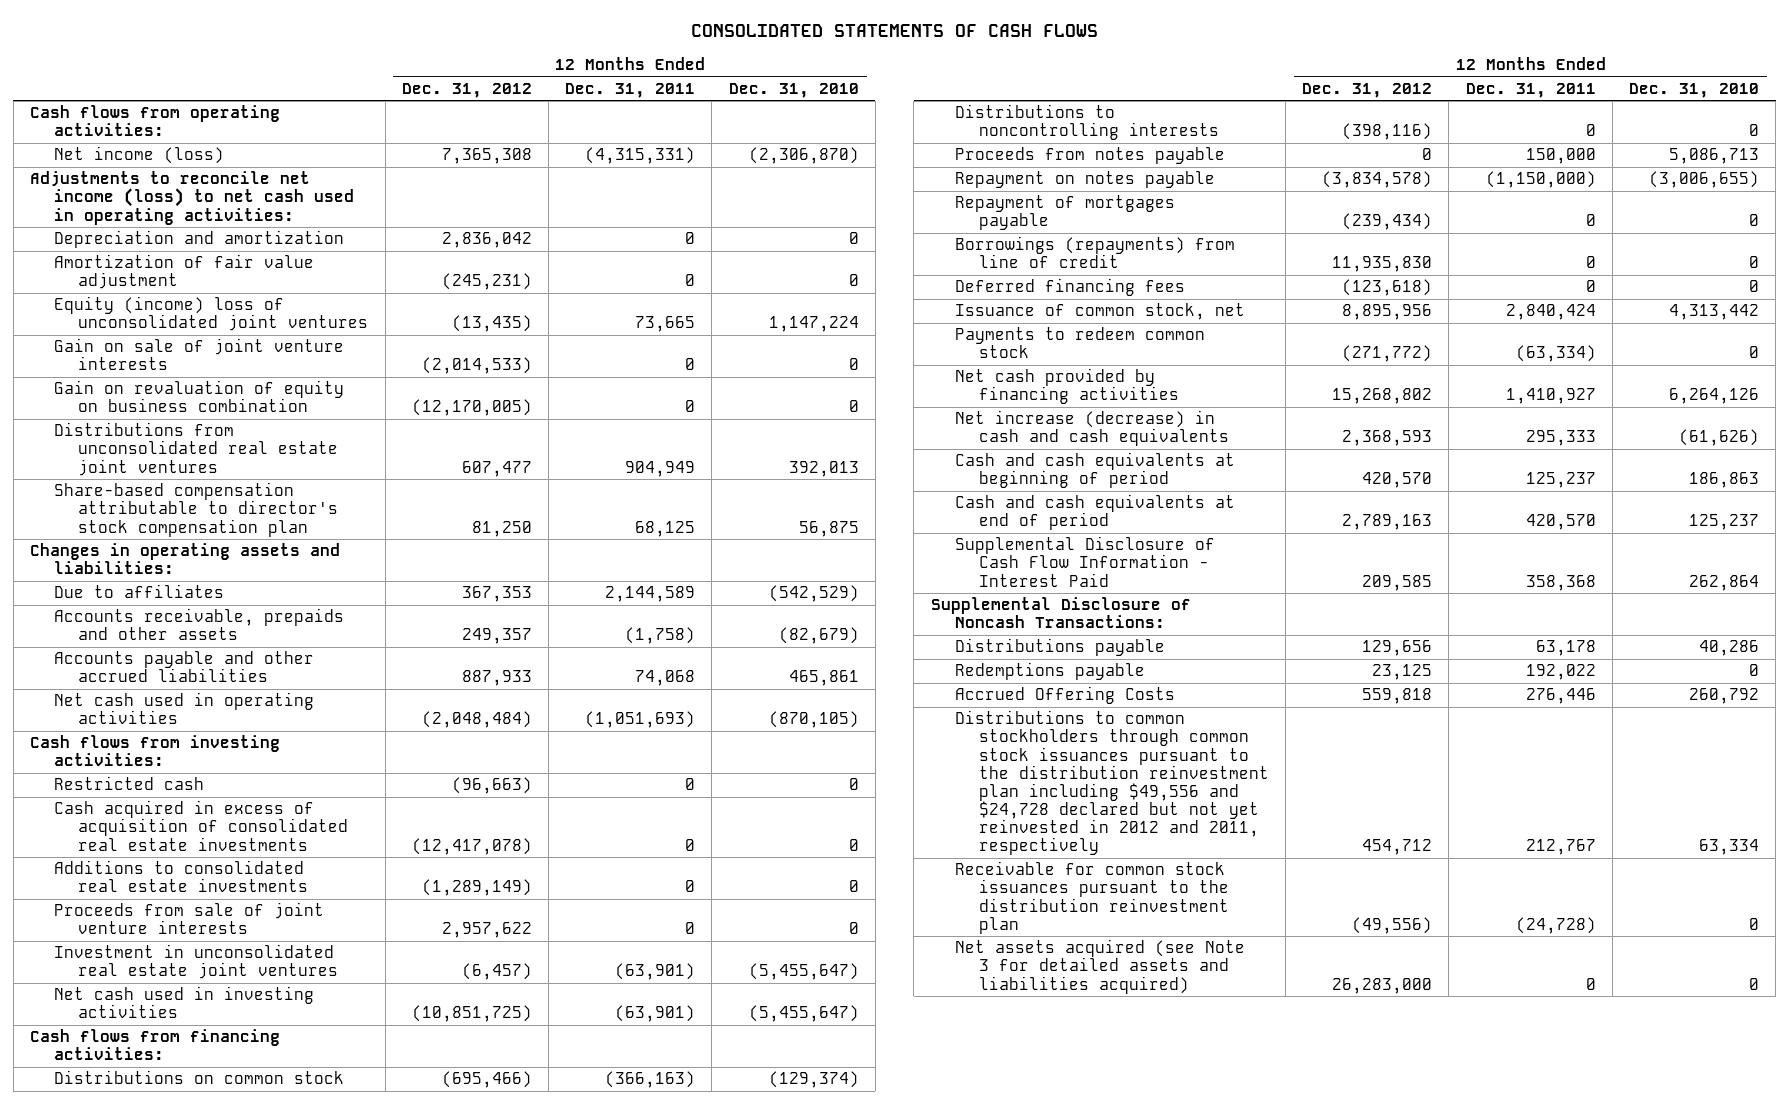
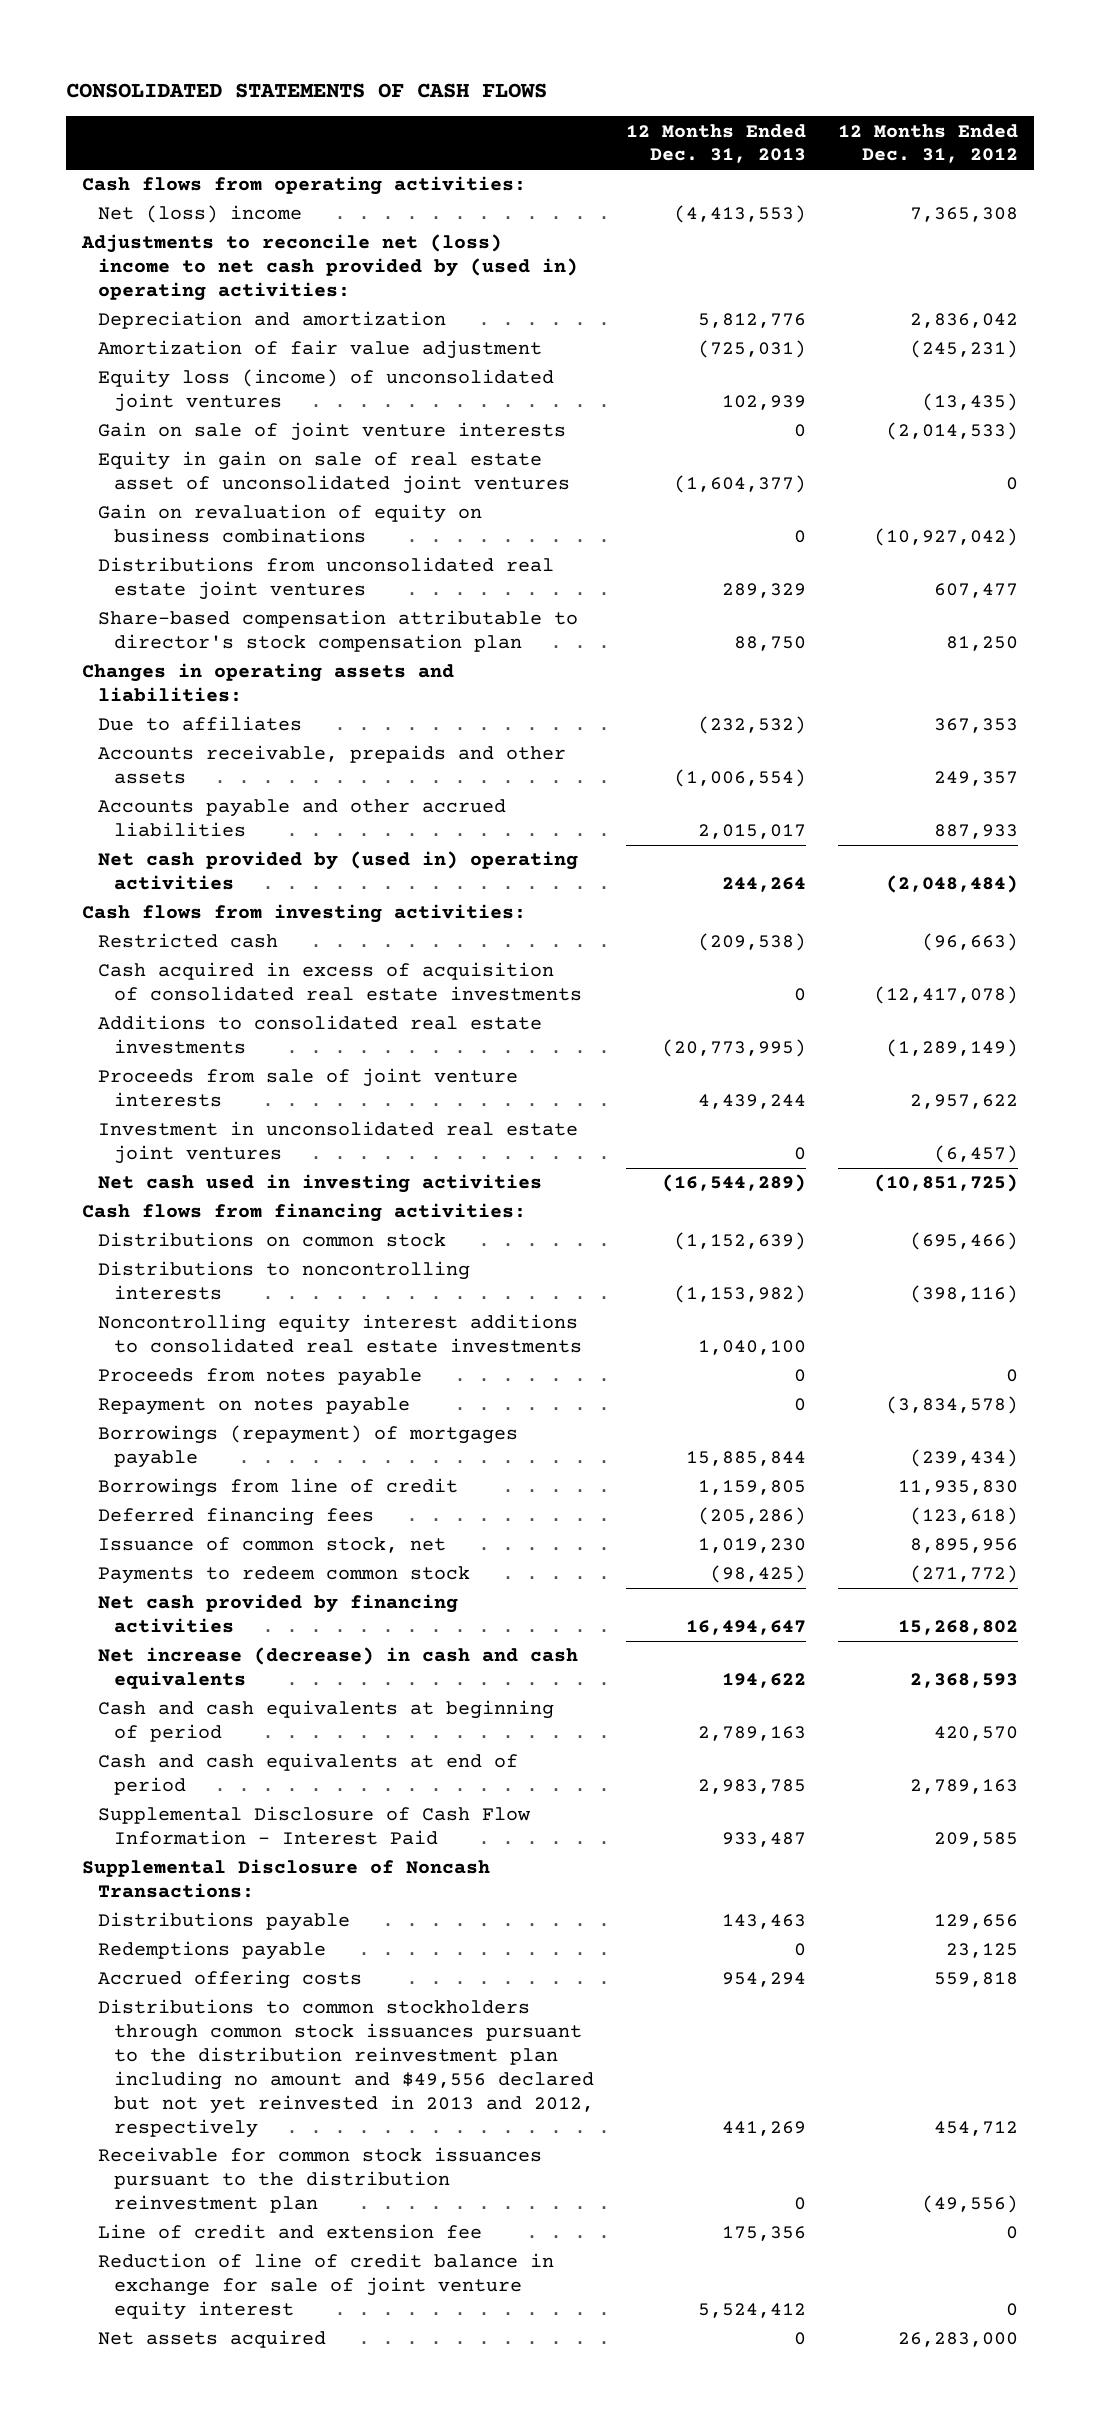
- | 12 Months Ended Dec. 31, 2012 | 12 Months Ended Dec. 31, 2011 | 12 Months Ended Dec. 31, 2010
+ | 12 Months Ended Dec. 31, 2013 | 12 Months Ended Dec. 31, 2012
- Net income (loss) | 7,365,308 | (4,315,331) | (2,306,870)
- Adjustments to reconcile net income (loss) to net cash used in operating activities:
+ Net (loss) income | (4,413,553) | 7,365,308
+ Adjustments to reconcile net (loss) income to net cash provided by (used in) operating activities:
- Equity (income) loss of unconsolidated joint ventures | (13,435) | 73,665 | 1,147,224
+ Equity loss (income) of unconsolidated joint ventures | 102,939 | (13,435)
- Gain on revaluation of equity on business combination | (12,170,005) | 0 | 0
+ Equity in gain on sale of real estate asset of unconsolidated joint ventures | (1,604,377) | 0
+ Gain on revaluation of equity on business combinations | 0 | (10,927,042)
- Net cash used in operating activities | (2,048,484) | (1,051,693) | (870,105)
+ Net cash provided by (used in) operating activities | 244,264 | (2,048,484)
+ Noncontrolling equity interest additions to consolidated real estate investments | 1,040,100 |
- Repayment of mortgages payable | (239,434) | 0 | 0
- Borrowings (repayments) from line of credit | 11,935,830 | 0 | 0
+ Borrowings (repayment) of mortgages payable | 15,885,844 | (239,434)
+ Borrowings from line of credit | 1,159,805 | 11,935,830
- Accrued Offering Costs | 559,818 | 276,446 | 260,792
- Distributions to common stockholders through common stock issuances pursuant to the distribution reinvestment plan including $49,556 and $24,728 declared but not yet reinvested in 2012 and 2011, respectively | 454,712 | 212,767 | 63,334
+ Accrued offering costs | 954,294 | 559,818
+ Distributions to common stockholders through common stock issuances pursuant to the distribution reinvestment plan including no amount and $49,556 declared but not yet reinvested in 2013 and 2012, respectively | 441,269 | 454,712
- Net assets acquired (see Note 3 for detailed assets and liabilities acquired) | 26,283,000 | 0 | 0
+ Line of credit and extension fee | 175,356 | 0
+ Reduction of line of credit balance in exchange for sale of joint venture equity interest | 5,524,412 | 0
+ Net assets acquired | 0 | 26,283,000

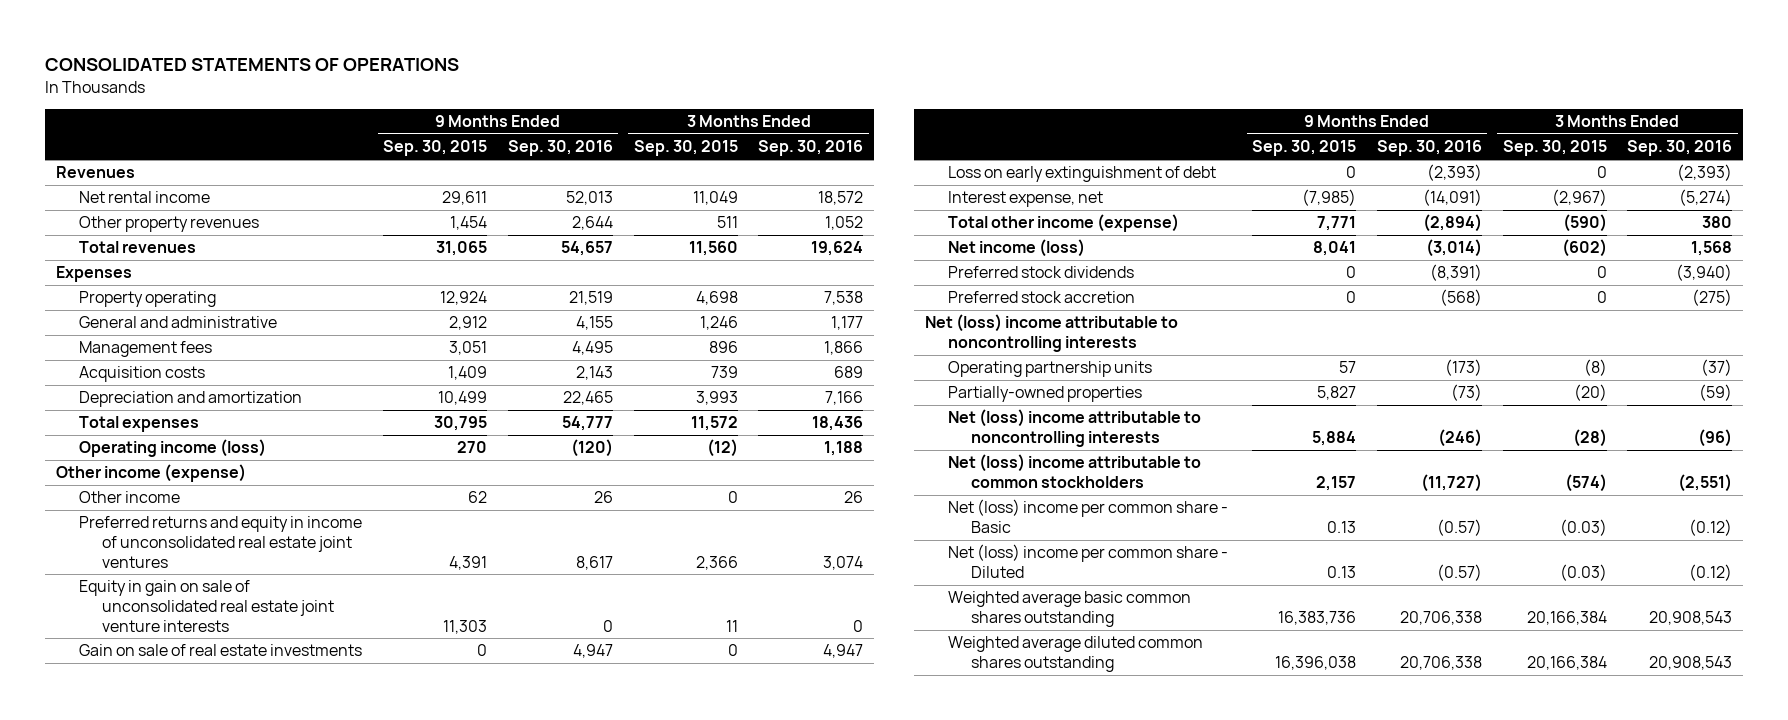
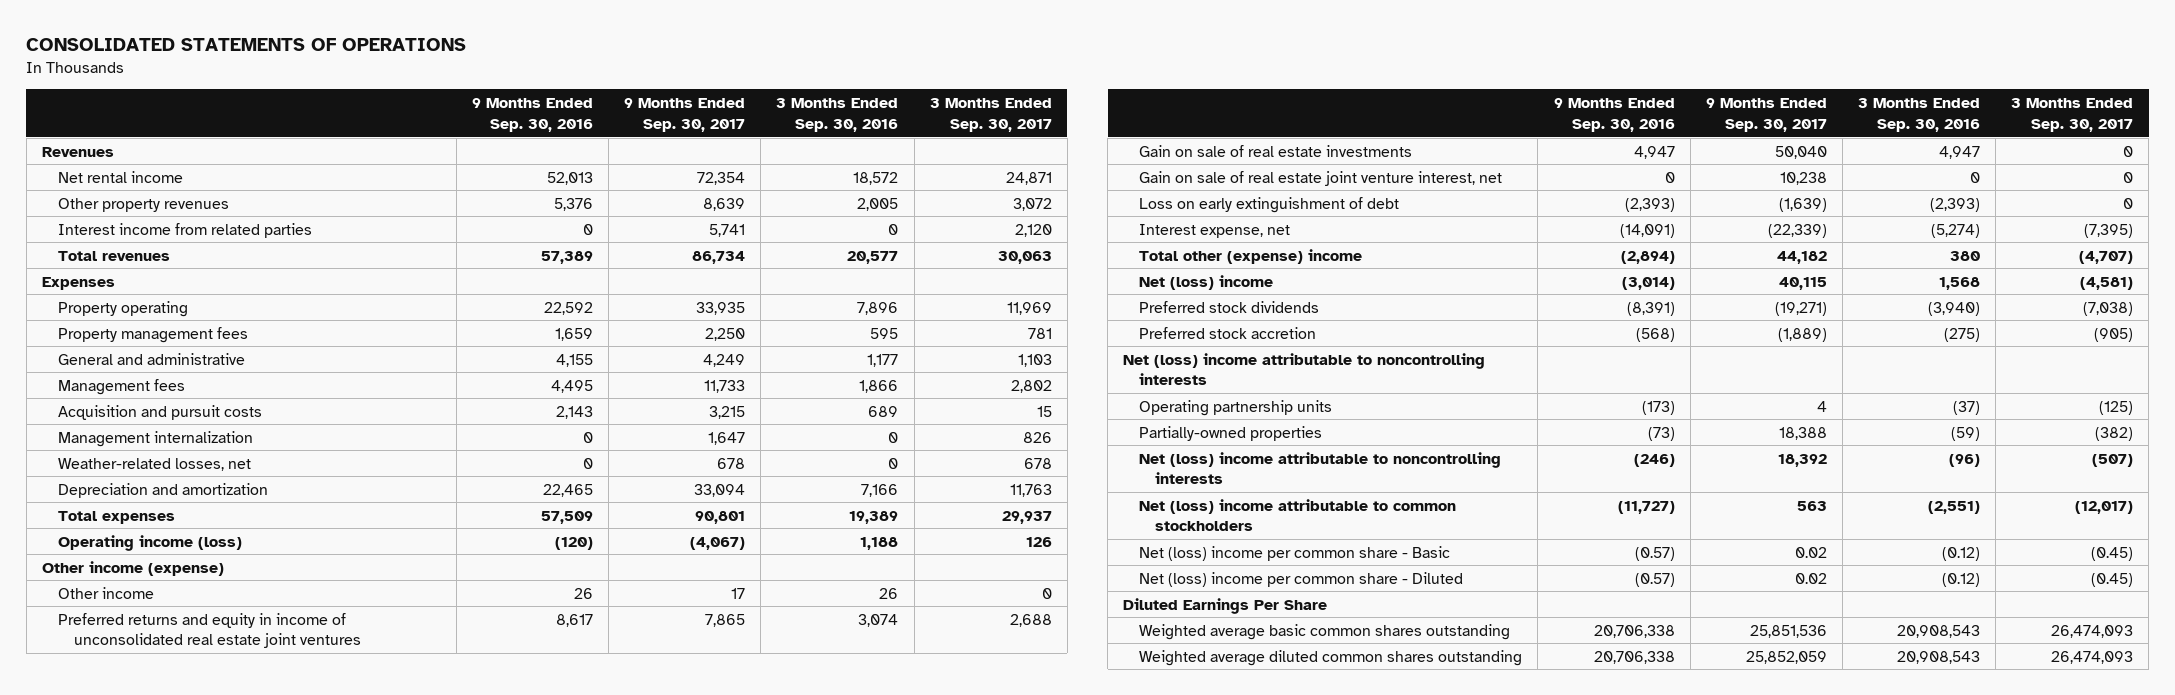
- | 9 Months Ended Sep. 30, 2015 | 9 Months Ended Sep. 30, 2016 | 3 Months Ended Sep. 30, 2015 | 3 Months Ended Sep. 30, 2016
+ | 9 Months Ended Sep. 30, 2016 | 9 Months Ended Sep. 30, 2017 | 3 Months Ended Sep. 30, 2016 | 3 Months Ended Sep. 30, 2017
- Other property revenues | 1,454 | 2,644 | 511 | 1,052
- Total revenues | 31,065 | 54,657 | 11,560 | 19,624
+ Other property revenues | 5,376 | 8,639 | 2,005 | 3,072
+ Interest income from related parties | 0 | 5,741 | 0 | 2,120
+ Total revenues | 57,389 | 86,734 | 20,577 | 30,063
- Property operating | 12,924 | 21,519 | 4,698 | 7,538
+ Property operating | 22,592 | 33,935 | 7,896 | 11,969
+ Property management fees | 1,659 | 2,250 | 595 | 781
- Acquisition costs | 1,409 | 2,143 | 739 | 689
+ Acquisition and pursuit costs | 2,143 | 3,215 | 689 | 15
+ Management internalization | 0 | 1,647 | 0 | 826
+ Weather-related losses, net | 0 | 678 | 0 | 678
- Total expenses | 30,795 | 54,777 | 11,572 | 18,436
+ Total expenses | 57,509 | 90,801 | 19,389 | 29,937
- Equity in gain on sale of unconsolidated real estate joint venture interests | 11,303 | 0 | 11 | 0
+ Gain on sale of real estate joint venture interest, net | 0 | 10,238 | 0 | 0
- Total other income (expense) | 7,771 | (2,894) | (590) | 380
- Net income (loss) | 8,041 | (3,014) | (602) | 1,568
+ Total other (expense) income | (2,894) | 44,182 | 380 | (4,707)
+ Net (loss) income | (3,014) | 40,115 | 1,568 | (4,581)
+ Diluted Earnings Per Share

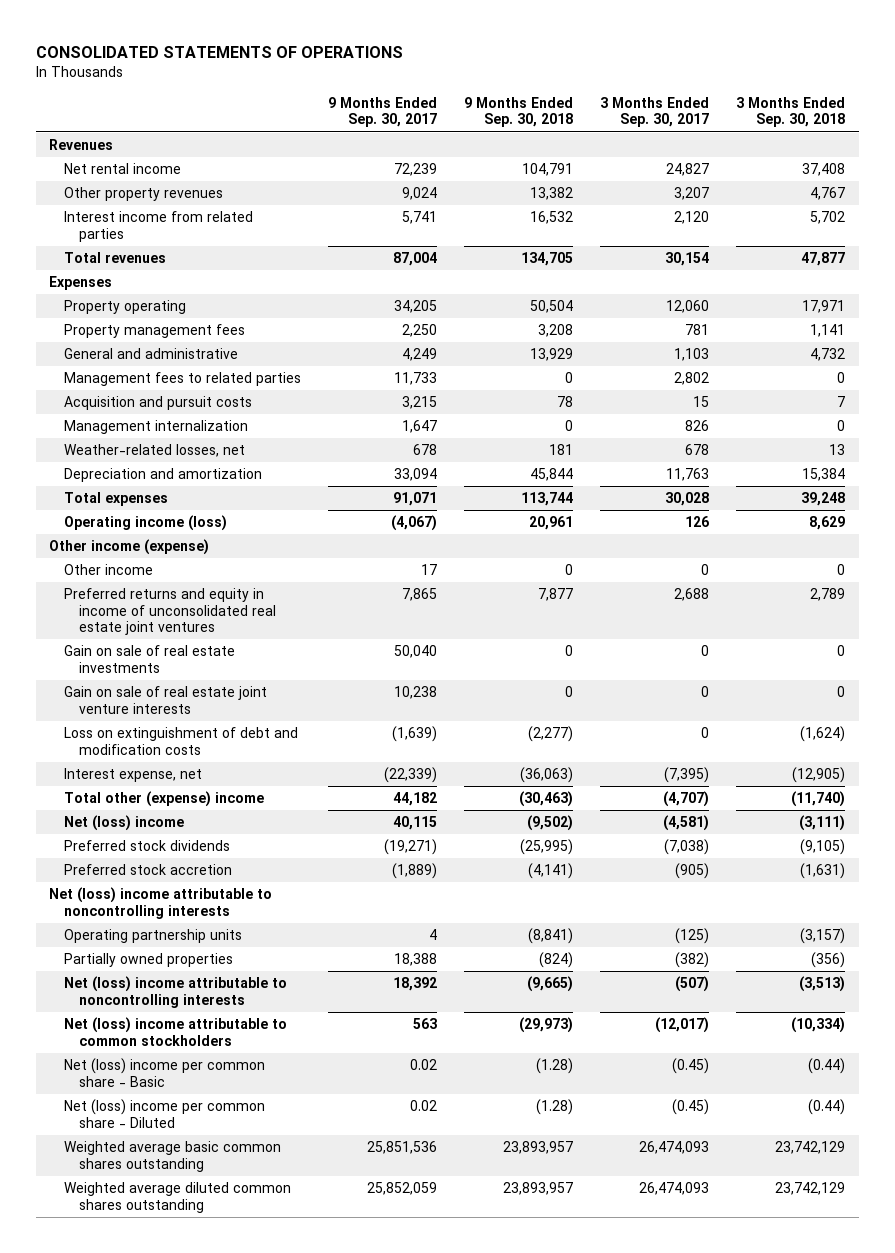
- | 9 Months Ended Sep. 30, 2016 | 9 Months Ended Sep. 30, 2017 | 3 Months Ended Sep. 30, 2016 | 3 Months Ended Sep. 30, 2017
+ | 9 Months Ended Sep. 30, 2017 | 9 Months Ended Sep. 30, 2018 | 3 Months Ended Sep. 30, 2017 | 3 Months Ended Sep. 30, 2018
- Net rental income | 52,013 | 72,354 | 18,572 | 24,871
- Other property revenues | 5,376 | 8,639 | 2,005 | 3,072
+ Net rental income | 72,239 | 104,791 | 24,827 | 37,408
+ Other property revenues | 9,024 | 13,382 | 3,207 | 4,767
- Total revenues | 57,389 | 86,734 | 20,577 | 30,063
+ Total revenues | 87,004 | 134,705 | 30,154 | 47,877
- Property operating | 22,592 | 33,935 | 7,896 | 11,969
+ Property operating | 34,205 | 50,504 | 12,060 | 17,971
- Management fees | 4,495 | 11,733 | 1,866 | 2,802
+ Management fees to related parties | 11,733 | 0 | 2,802 | 0
- Total expenses | 57,509 | 90,801 | 19,389 | 29,937
+ Total expenses | 91,071 | 113,744 | 30,028 | 39,248
- Gain on sale of real estate joint venture interest, net | 0 | 10,238 | 0 | 0
- Loss on early extinguishment of debt | (2,393) | (1,639) | (2,393) | 0
+ Gain on sale of real estate joint venture interests | 10,238 | 0 | 0 | 0
+ Loss on extinguishment of debt and modification costs | (1,639) | (2,277) | 0 | (1,624)
- Partially-owned properties | (73) | 18,388 | (59) | (382)
+ Partially owned properties | 18,388 | (824) | (382) | (356)
- Diluted Earnings Per Share

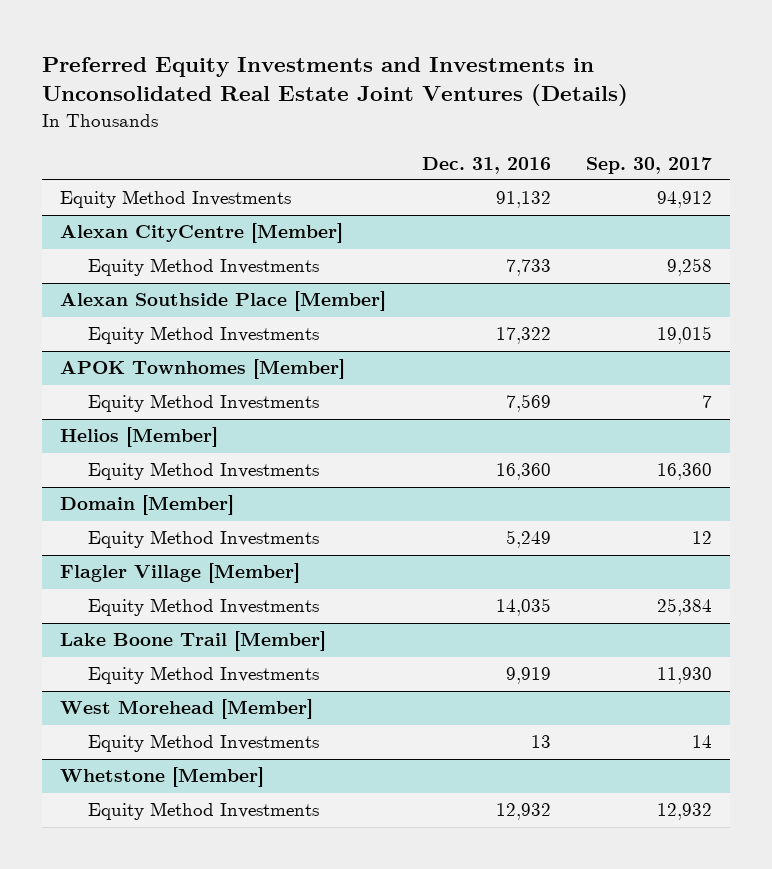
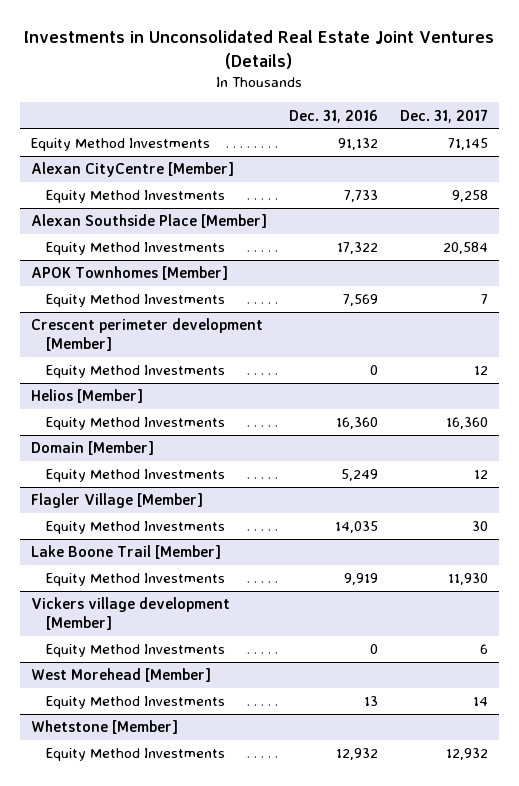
- Preferred Equity Investments and Investments in Unconsolidated Real Estate Joint Ventures (Details)
+ Investments in Unconsolidated Real Estate Joint Ventures (Details)
- | Dec. 31, 2016 | Sep. 30, 2017
+ | Dec. 31, 2016 | Dec. 31, 2017
+ Crescent perimeter development [Member]
+ Equity Method Investments | 0 | 12
+ Vickers village development [Member]
+ Equity Method Investments | 0 | 6

